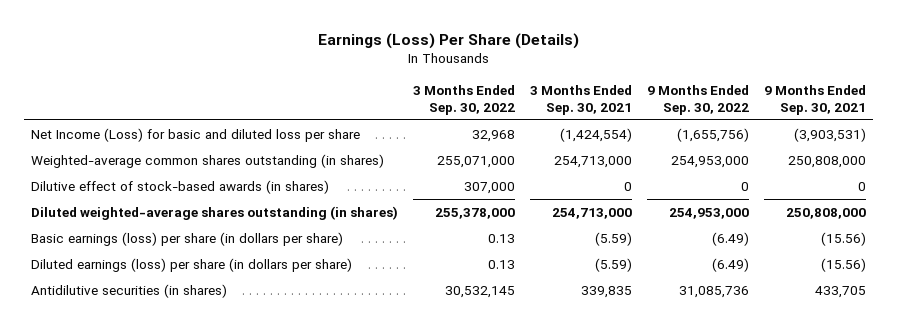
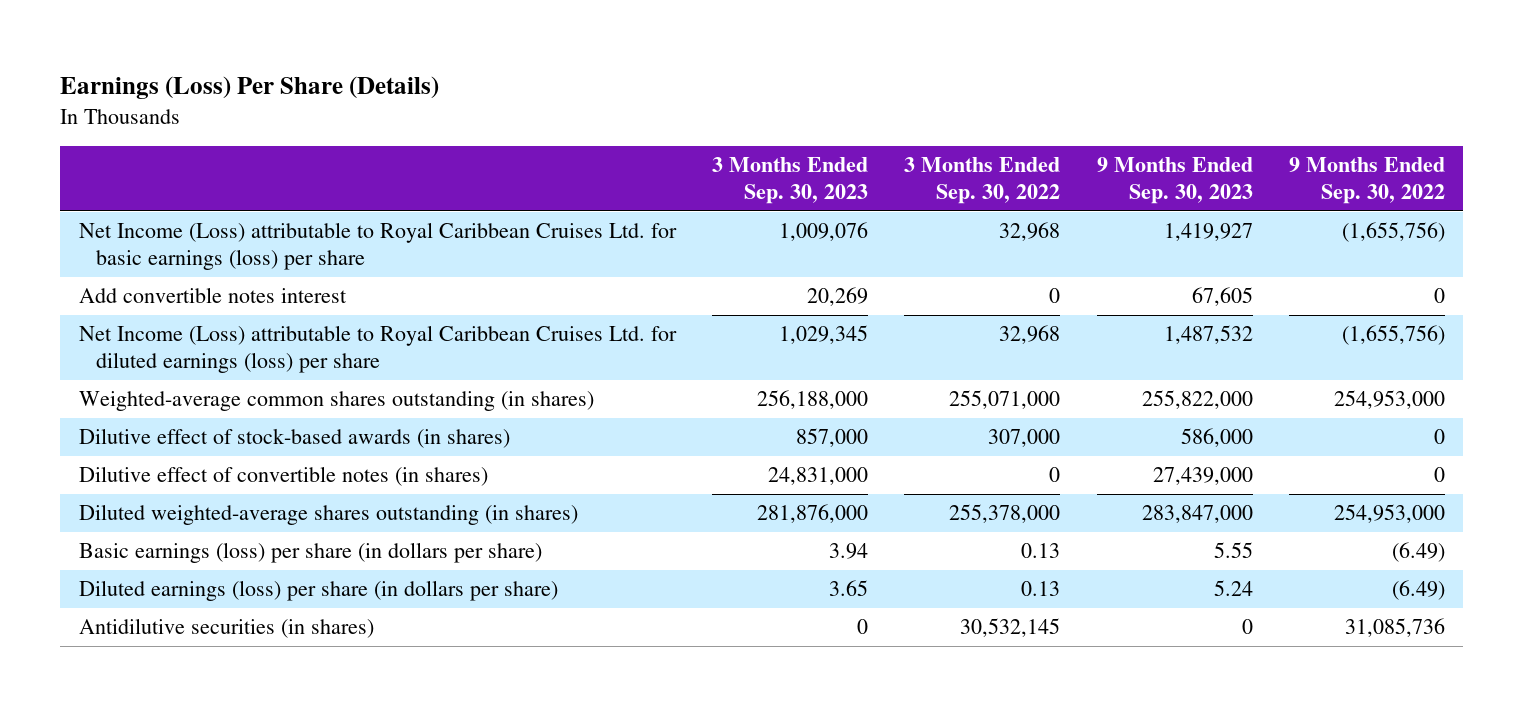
- | 3 Months Ended Sep. 30, 2022 | 3 Months Ended Sep. 30, 2021 | 9 Months Ended Sep. 30, 2022 | 9 Months Ended Sep. 30, 2021
+ | 3 Months Ended Sep. 30, 2023 | 3 Months Ended Sep. 30, 2022 | 9 Months Ended Sep. 30, 2023 | 9 Months Ended Sep. 30, 2022
- Net Income (Loss) for basic and diluted loss per share | 32,968 | (1,424,554) | (1,655,756) | (3,903,531)
+ Net Income (Loss) attributable to Royal Caribbean Cruises Ltd. for basic earnings (loss) per share | 1,009,076 | 32,968 | 1,419,927 | (1,655,756)
+ Add convertible notes interest | 20,269 | 0 | 67,605 | 0
+ Net Income (Loss) attributable to Royal Caribbean Cruises Ltd. for diluted earnings (loss) per share | 1,029,345 | 32,968 | 1,487,532 | (1,655,756)
+ Dilutive effect of convertible notes (in shares) | 24,831,000 | 0 | 27,439,000 | 0

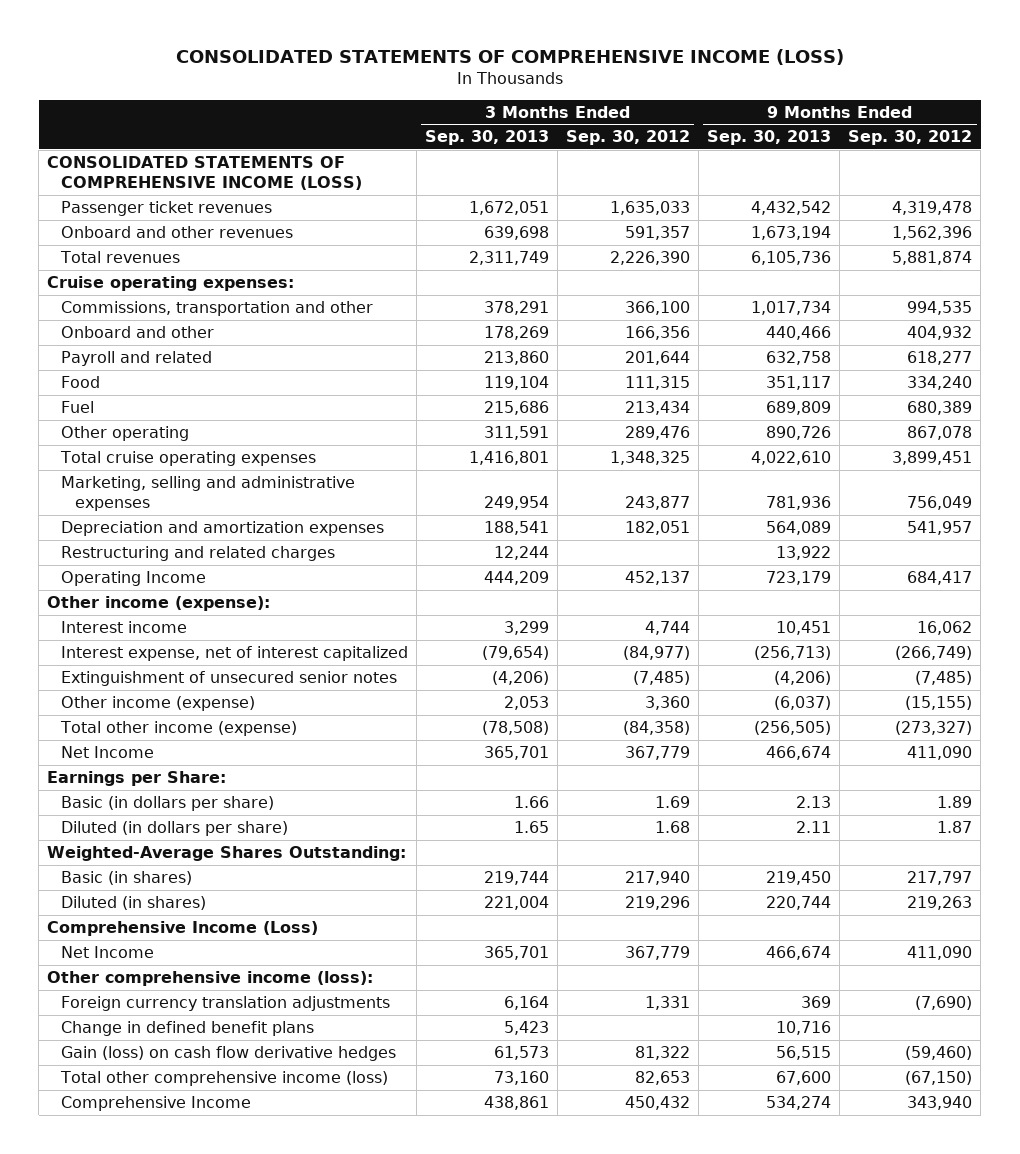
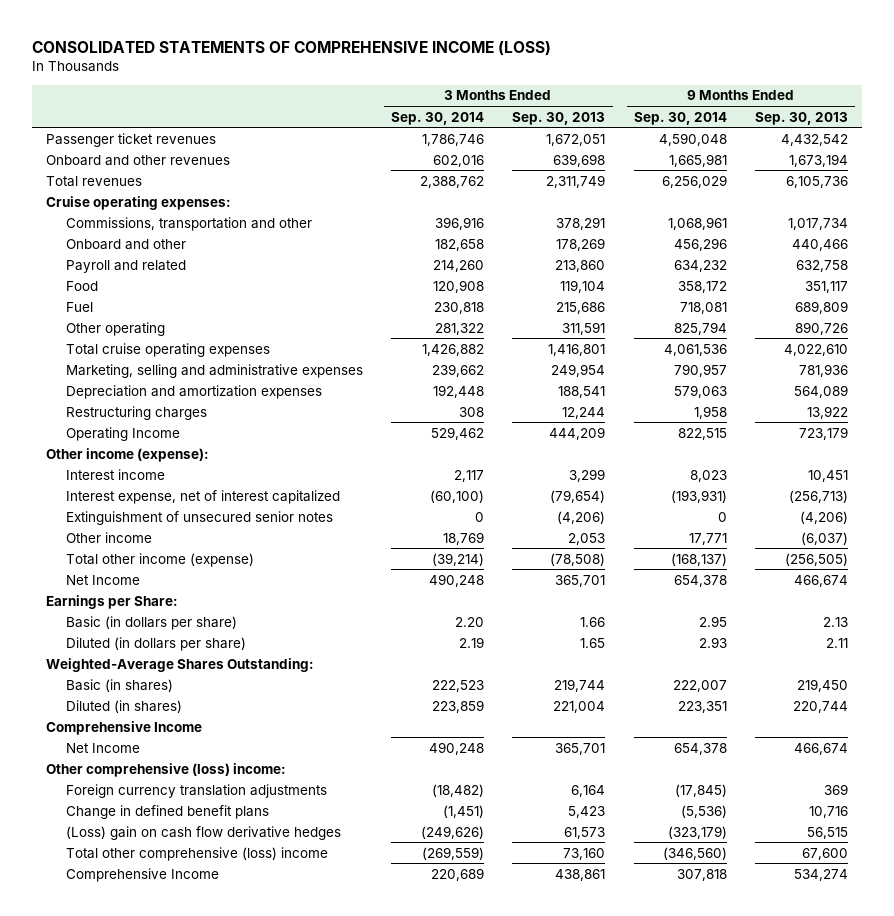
- | 3 Months Ended Sep. 30, 2013 | 3 Months Ended Sep. 30, 2012 | 9 Months Ended Sep. 30, 2013 | 9 Months Ended Sep. 30, 2012
+ | 3 Months Ended Sep. 30, 2014 | 3 Months Ended Sep. 30, 2013 | 9 Months Ended Sep. 30, 2014 | 9 Months Ended Sep. 30, 2013
- CONSOLIDATED STATEMENTS OF COMPREHENSIVE INCOME (LOSS)
- Restructuring and related charges | 12,244 | | 13,922 |
+ Restructuring charges | 308 | 12,244 | 1,958 | 13,922
- Other income (expense) | 2,053 | 3,360 | (6,037) | (15,155)
+ Other income | 18,769 | 2,053 | 17,771 | (6,037)
- Comprehensive Income (Loss)
+ Comprehensive Income
- Other comprehensive income (loss):
+ Other comprehensive (loss) income:
- Gain (loss) on cash flow derivative hedges | 61,573 | 81,322 | 56,515 | (59,460)
- Total other comprehensive income (loss) | 73,160 | 82,653 | 67,600 | (67,150)
+ (Loss) gain on cash flow derivative hedges | (249,626) | 61,573 | (323,179) | 56,515
+ Total other comprehensive (loss) income | (269,559) | 73,160 | (346,560) | 67,600

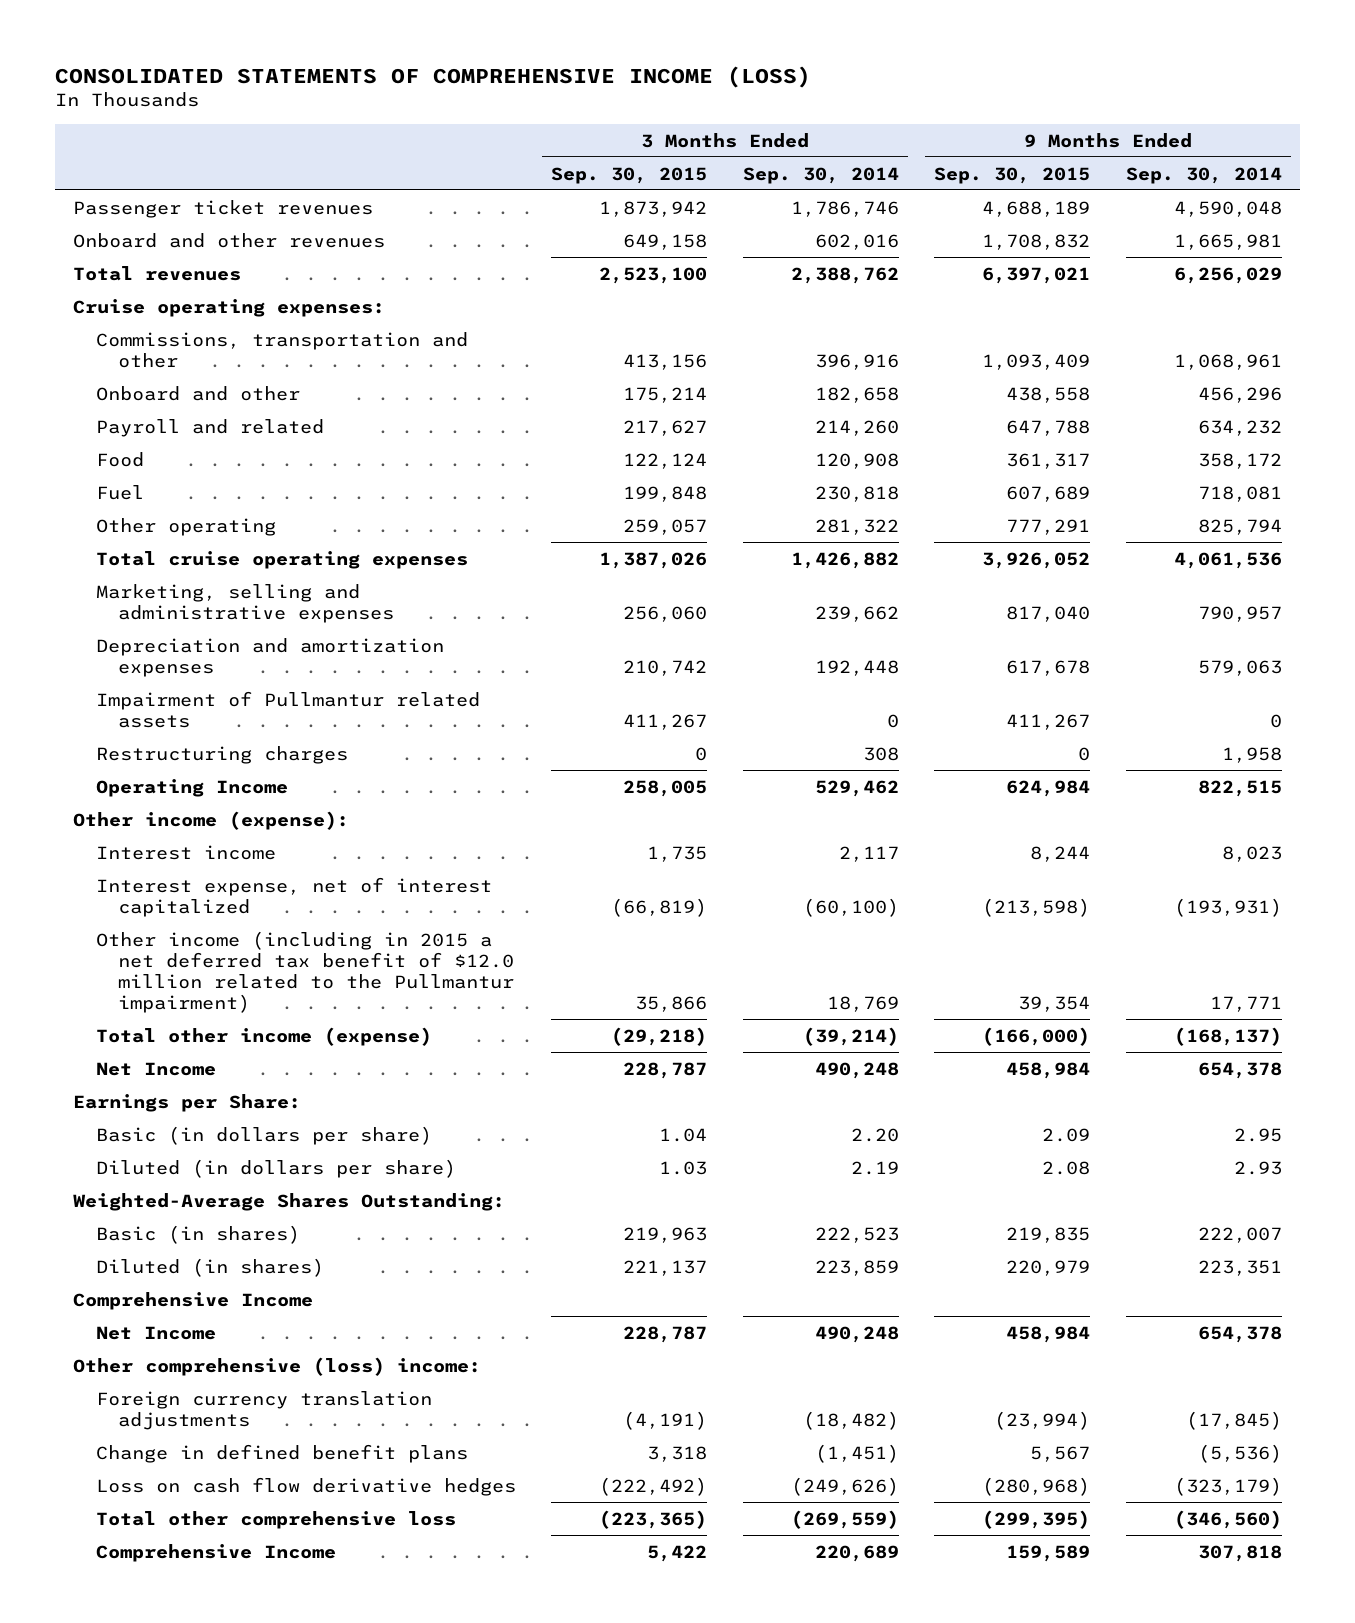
- | 3 Months Ended Sep. 30, 2014 | 3 Months Ended Sep. 30, 2013 | 9 Months Ended Sep. 30, 2014 | 9 Months Ended Sep. 30, 2013
+ | 3 Months Ended Sep. 30, 2015 | 3 Months Ended Sep. 30, 2014 | 9 Months Ended Sep. 30, 2015 | 9 Months Ended Sep. 30, 2014
+ Impairment of Pullmantur related assets | 411,267 | 0 | 411,267 | 0
- Extinguishment of unsecured senior notes | 0 | (4,206) | 0 | (4,206)
- Other income | 18,769 | 2,053 | 17,771 | (6,037)
+ Other income (including in 2015 a net deferred tax benefit of $12.0 million related to the Pullmantur impairment) | 35,866 | 18,769 | 39,354 | 17,771
- (Loss) gain on cash flow derivative hedges | (249,626) | 61,573 | (323,179) | 56,515
- Total other comprehensive (loss) income | (269,559) | 73,160 | (346,560) | 67,600
+ Loss on cash flow derivative hedges | (222,492) | (249,626) | (280,968) | (323,179)
+ Total other comprehensive loss | (223,365) | (269,559) | (299,395) | (346,560)

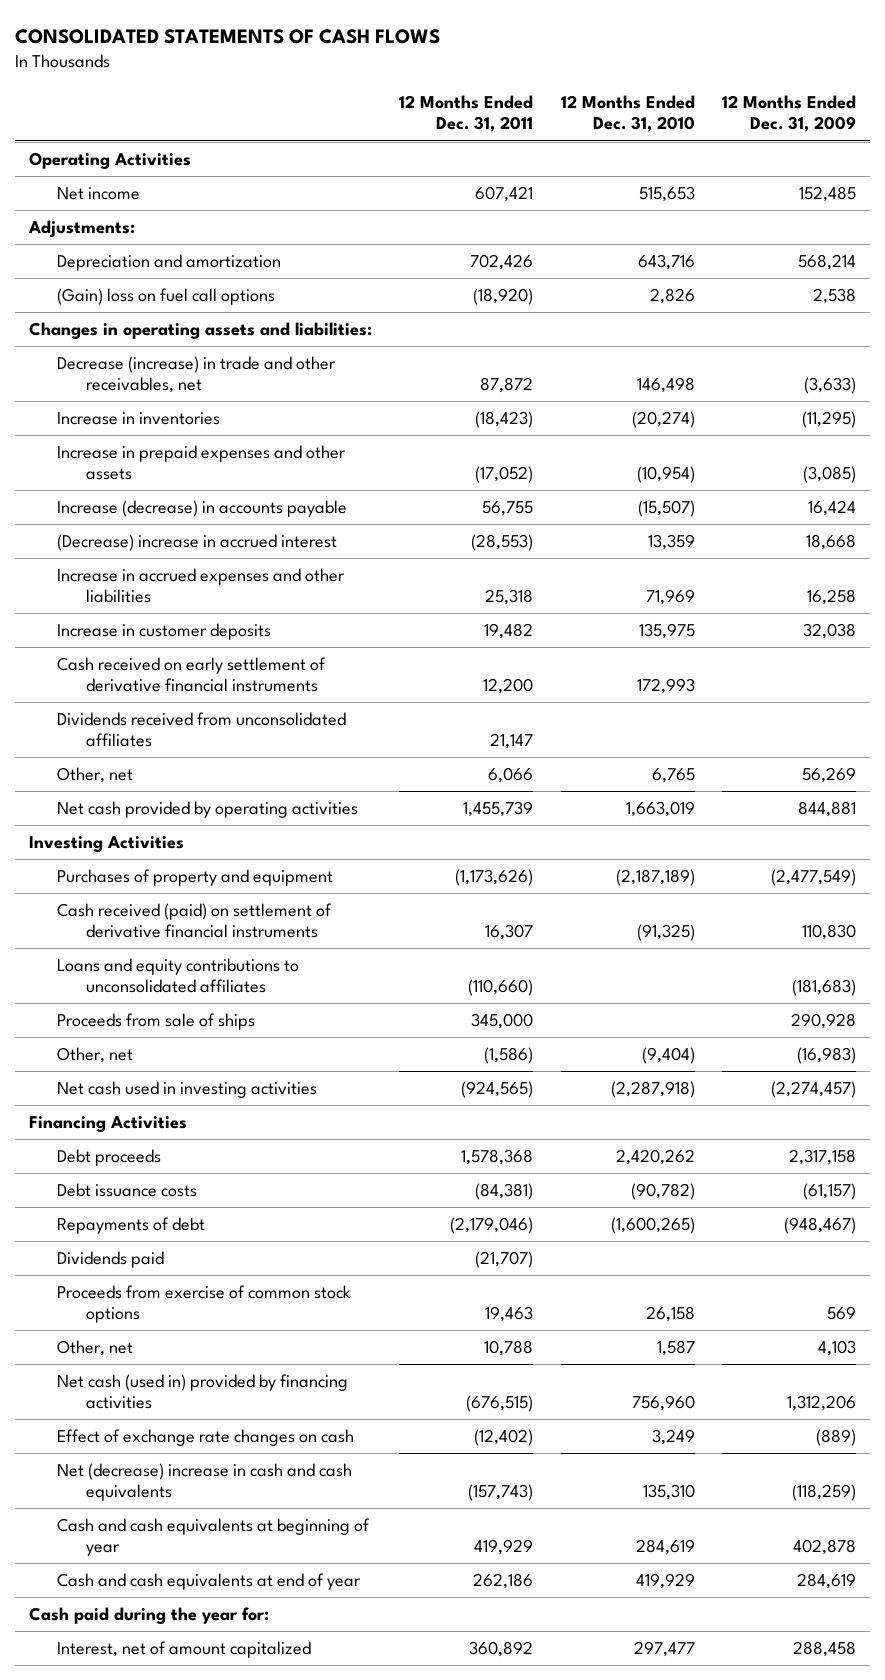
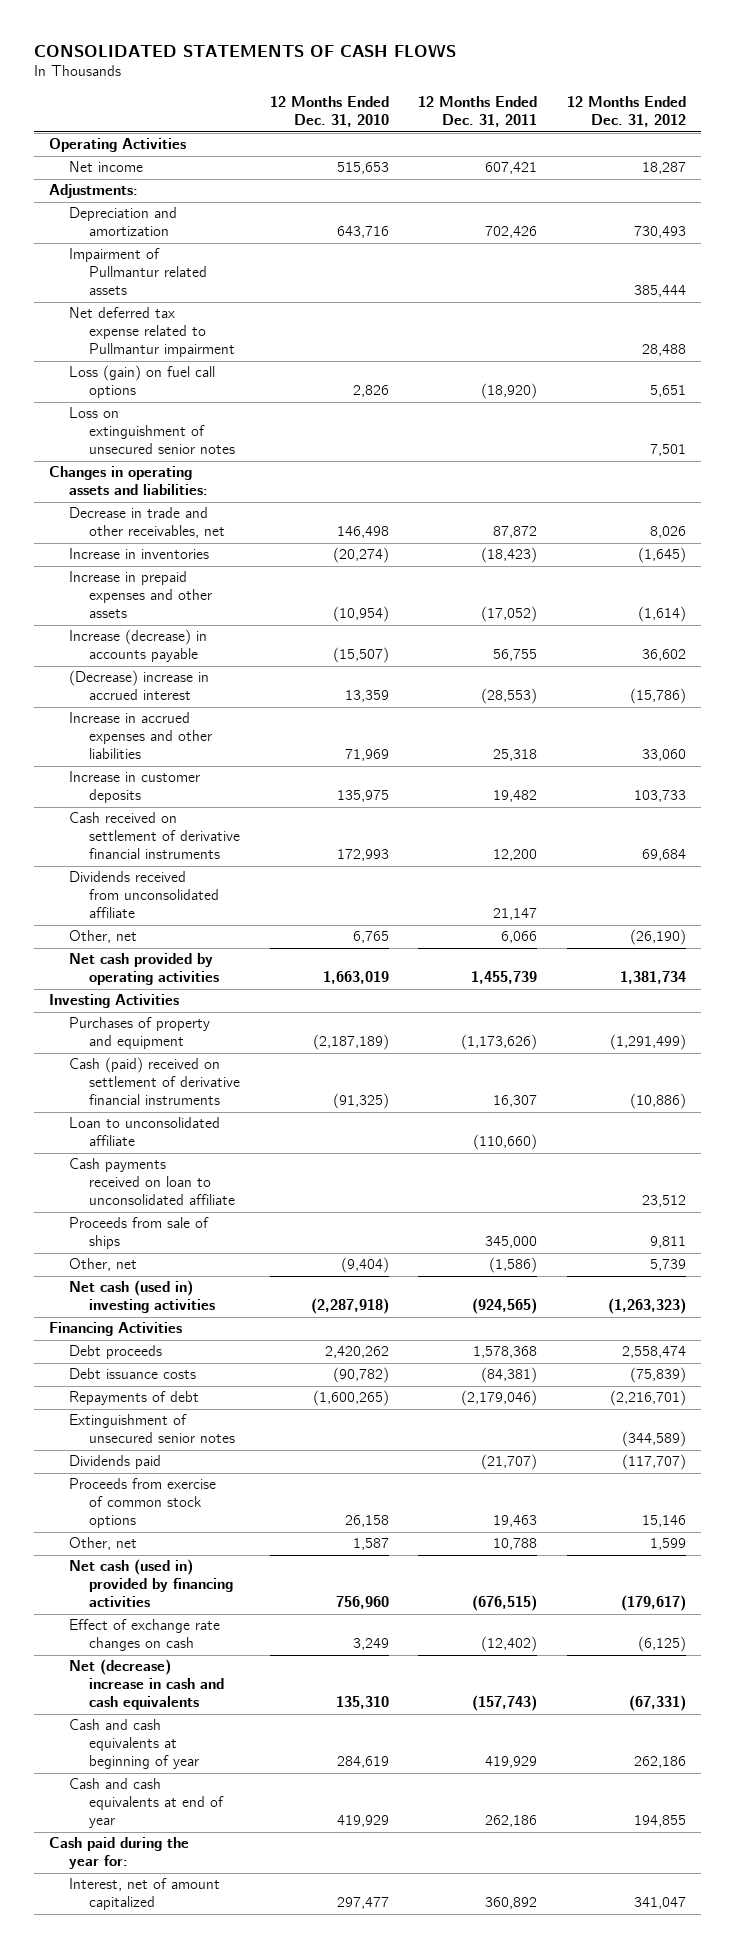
- | 12 Months Ended Dec. 31, 2011 | 12 Months Ended Dec. 31, 2010 | 12 Months Ended Dec. 31, 2009
+ | 12 Months Ended Dec. 31, 2010 | 12 Months Ended Dec. 31, 2011 | 12 Months Ended Dec. 31, 2012
- (Gain) loss on fuel call options | (18,920) | 2,826 | 2,538
+ Impairment of Pullmantur related assets | | | 385,444
+ Net deferred tax expense related to Pullmantur impairment | | | 28,488
+ Loss (gain) on fuel call options | 2,826 | (18,920) | 5,651
+ Loss on extinguishment of unsecured senior notes | | | 7,501
- Decrease (increase) in trade and other receivables, net | 87,872 | 146,498 | (3,633)
+ Decrease in trade and other receivables, net | 146,498 | 87,872 | 8,026
- Cash received on early settlement of derivative financial instruments | 12,200 | 172,993 |
- Dividends received from unconsolidated affiliates | 21,147 | |
+ Cash received on settlement of derivative financial instruments | 172,993 | 12,200 | 69,684
+ Dividends received from unconsolidated affiliate | | 21,147 |
- Cash received (paid) on settlement of derivative financial instruments | 16,307 | (91,325) | 110,830
- Loans and equity contributions to unconsolidated affiliates | (110,660) | | (181,683)
+ Cash (paid) received on settlement of derivative financial instruments | (91,325) | 16,307 | (10,886)
+ Loan to unconsolidated affiliate | | (110,660) |
+ Cash payments received on loan to unconsolidated affiliate | | | 23,512
- Net cash used in investing activities | (924,565) | (2,287,918) | (2,274,457)
+ Net cash (used in) investing activities | (2,287,918) | (924,565) | (1,263,323)
+ Extinguishment of unsecured senior notes | | | (344,589)

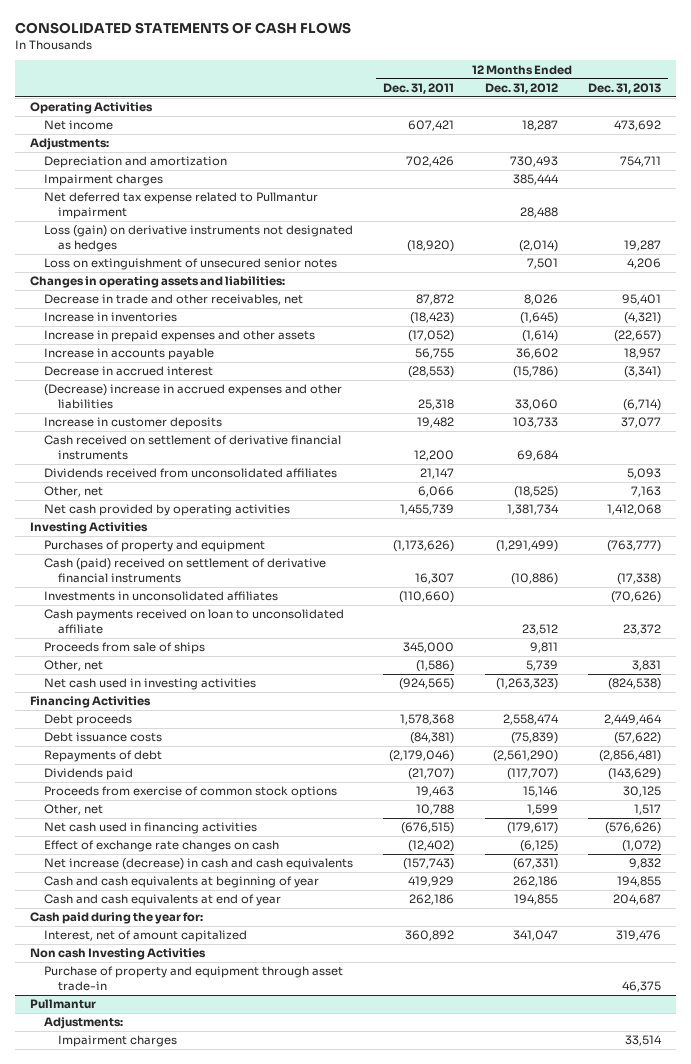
- | 12 Months Ended Dec. 31, 2010 | 12 Months Ended Dec. 31, 2011 | 12 Months Ended Dec. 31, 2012
+ | 12 Months Ended Dec. 31, 2011 | 12 Months Ended Dec. 31, 2012 | 12 Months Ended Dec. 31, 2013
- Impairment of Pullmantur related assets | | | 385,444
+ Impairment charges | | 385,444 |
- Loss (gain) on fuel call options | 2,826 | (18,920) | 5,651
+ Loss (gain) on derivative instruments not designated as hedges | (18,920) | (2,014) | 19,287
- Increase (decrease) in accounts payable | (15,507) | 56,755 | 36,602
- (Decrease) increase in accrued interest | 13,359 | (28,553) | (15,786)
- Increase in accrued expenses and other liabilities | 71,969 | 25,318 | 33,060
+ Increase in accounts payable | 56,755 | 36,602 | 18,957
+ Decrease in accrued interest | (28,553) | (15,786) | (3,341)
+ (Decrease) increase in accrued expenses and other liabilities | 25,318 | 33,060 | (6,714)
- Dividends received from unconsolidated affiliate | | 21,147 |
- Other, net | 6,765 | 6,066 | (26,190)
+ Dividends received from unconsolidated affiliates | 21,147 | | 5,093
+ Other, net | 6,066 | (18,525) | 7,163
- Loan to unconsolidated affiliate | | (110,660) |
+ Investments in unconsolidated affiliates | (110,660) | | (70,626)
- Net cash (used in) investing activities | (2,287,918) | (924,565) | (1,263,323)
+ Net cash used in investing activities | (924,565) | (1,263,323) | (824,538)
- Repayments of debt | (1,600,265) | (2,179,046) | (2,216,701)
- Extinguishment of unsecured senior notes | | | (344,589)
+ Repayments of debt | (2,179,046) | (2,561,290) | (2,856,481)
- Net cash (used in) provided by financing activities | 756,960 | (676,515) | (179,617)
+ Net cash used in financing activities | (676,515) | (179,617) | (576,626)
- Net (decrease) increase in cash and cash equivalents | 135,310 | (157,743) | (67,331)
+ Net increase (decrease) in cash and cash equivalents | (157,743) | (67,331) | 9,832
+ Non cash Investing Activities
+ Purchase of property and equipment through asset trade-in | | | 46,375
+ Pullmantur
+ Adjustments:
+ Impairment charges | | | 33,514

